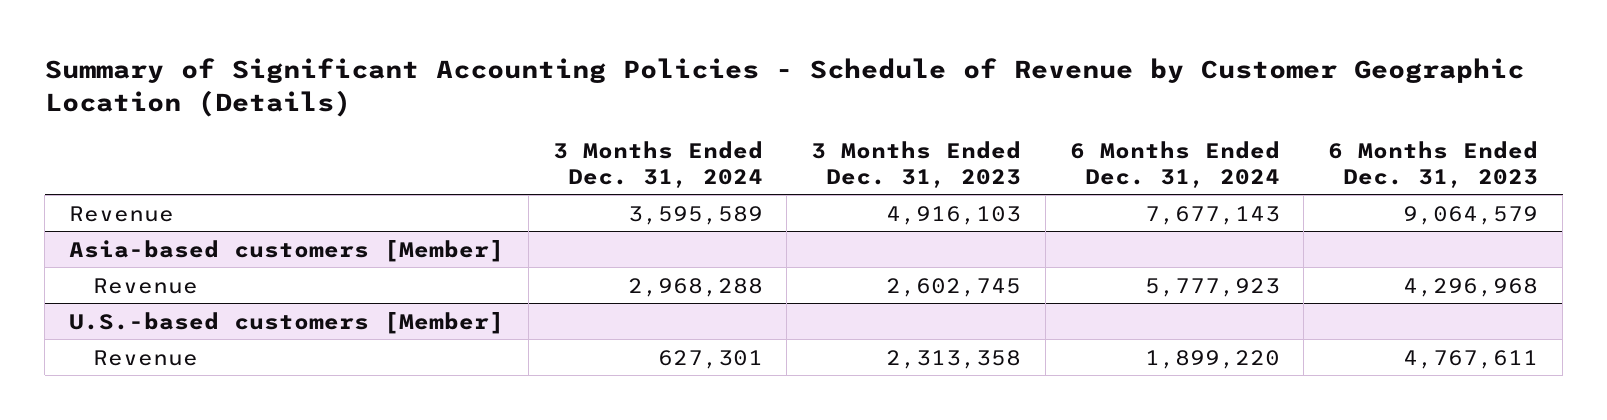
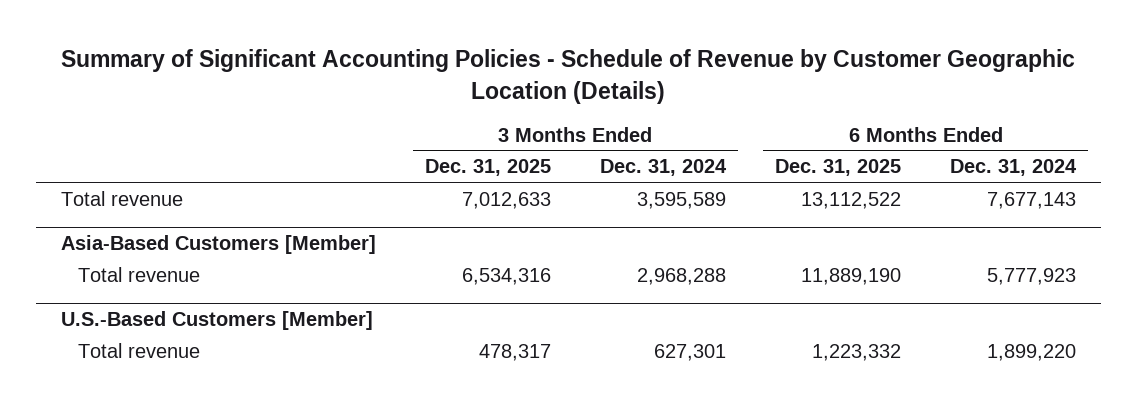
- | 3 Months Ended Dec. 31, 2024 | 3 Months Ended Dec. 31, 2023 | 6 Months Ended Dec. 31, 2024 | 6 Months Ended Dec. 31, 2023
+ | 3 Months Ended Dec. 31, 2025 | 3 Months Ended Dec. 31, 2024 | 6 Months Ended Dec. 31, 2025 | 6 Months Ended Dec. 31, 2024
- Revenue | 3,595,589 | 4,916,103 | 7,677,143 | 9,064,579
- Asia-based customers [Member]
- Revenue | 2,968,288 | 2,602,745 | 5,777,923 | 4,296,968
- U.S.-based customers [Member]
- Revenue | 627,301 | 2,313,358 | 1,899,220 | 4,767,611
+ Total revenue | 7,012,633 | 3,595,589 | 13,112,522 | 7,677,143
+ Asia-Based Customers [Member]
+ Total revenue | 6,534,316 | 2,968,288 | 11,889,190 | 5,777,923
+ U.S.-Based Customers [Member]
+ Total revenue | 478,317 | 627,301 | 1,223,332 | 1,899,220

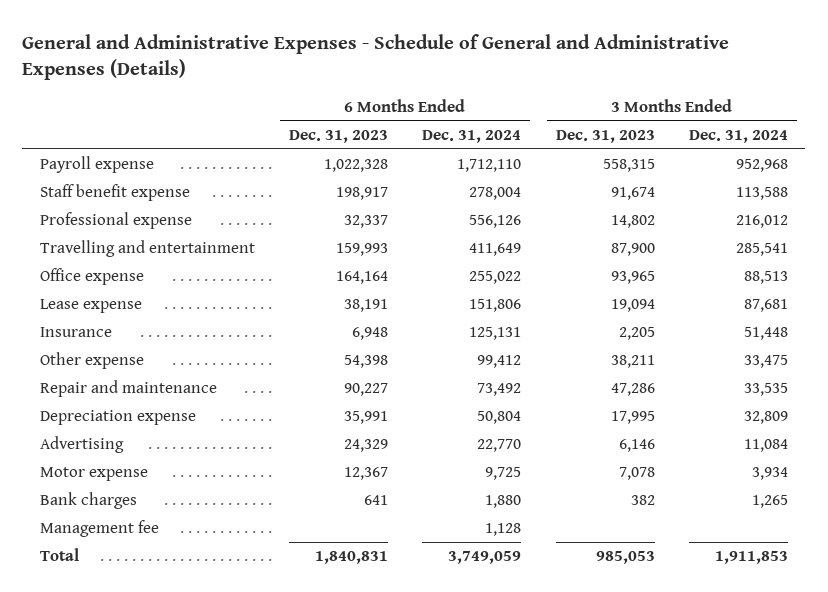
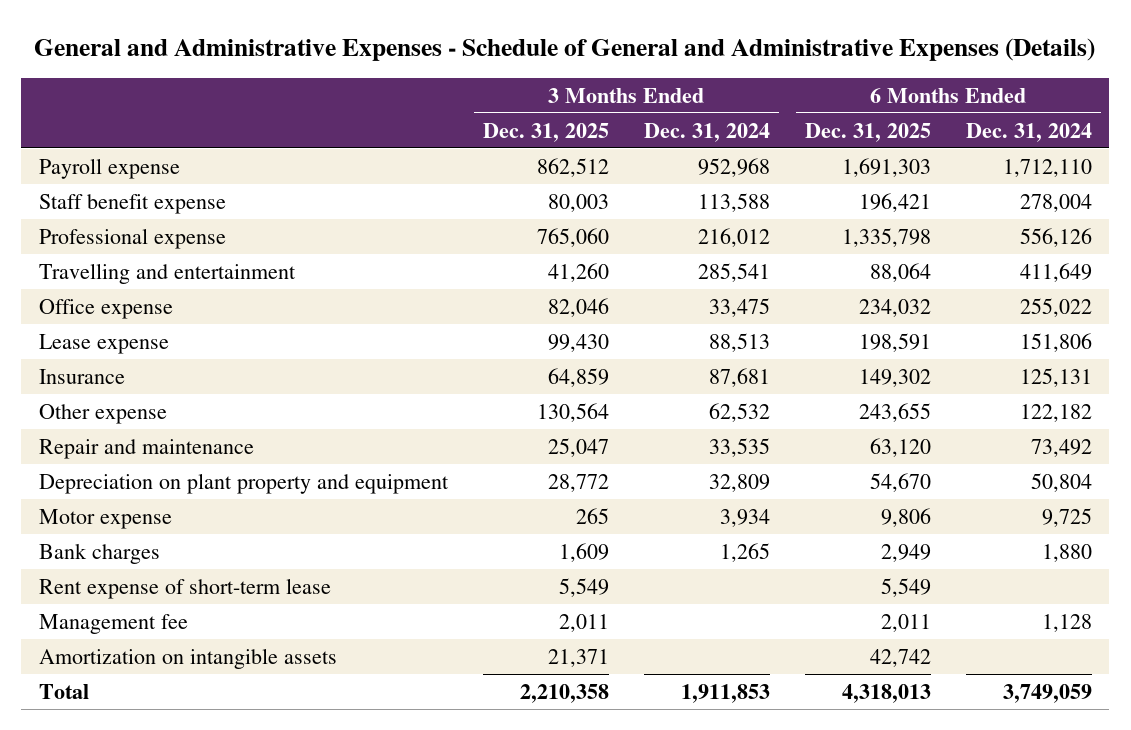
- | 6 Months Ended Dec. 31, 2023 | 6 Months Ended Dec. 31, 2024 | 3 Months Ended Dec. 31, 2023 | 3 Months Ended Dec. 31, 2024
+ | 3 Months Ended Dec. 31, 2025 | 3 Months Ended Dec. 31, 2024 | 6 Months Ended Dec. 31, 2025 | 6 Months Ended Dec. 31, 2024
- Office expense | 164,164 | 255,022 | 93,965 | 88,513
- Lease expense | 38,191 | 151,806 | 19,094 | 87,681
- Insurance | 6,948 | 125,131 | 2,205 | 51,448
- Other expense | 54,398 | 99,412 | 38,211 | 33,475
+ Office expense | 82,046 | 33,475 | 234,032 | 255,022
+ Lease expense | 99,430 | 88,513 | 198,591 | 151,806
+ Insurance | 64,859 | 87,681 | 149,302 | 125,131
+ Other expense | 130,564 | 62,532 | 243,655 | 122,182
- Depreciation expense | 35,991 | 50,804 | 17,995 | 32,809
- Advertising | 24,329 | 22,770 | 6,146 | 11,084
+ Depreciation on plant property and equipment | 28,772 | 32,809 | 54,670 | 50,804
+ Rent expense of short-term lease | 5,549 | | 5,549 |
+ Amortization on intangible assets | 21,371 | | 42,742 |

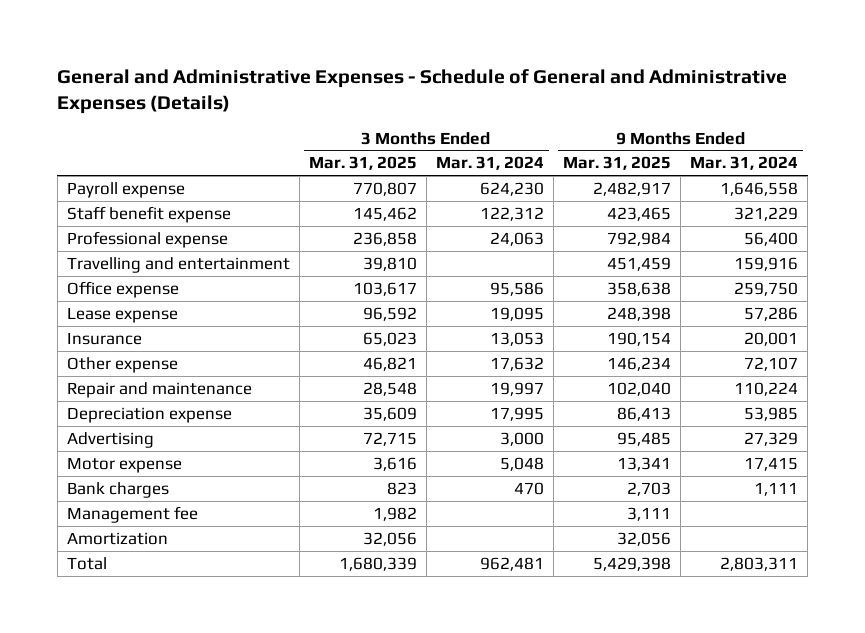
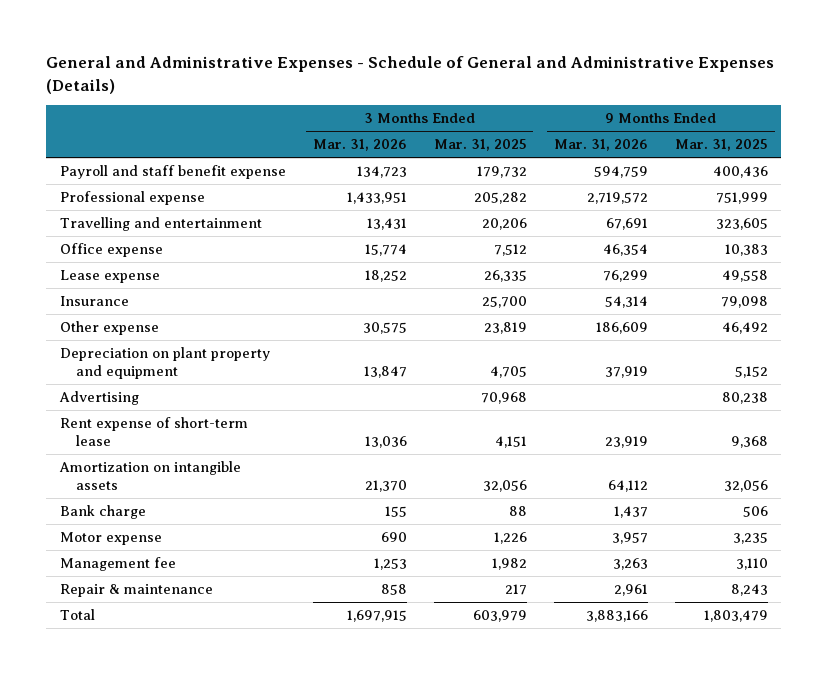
- | 3 Months Ended Mar. 31, 2025 | 3 Months Ended Mar. 31, 2024 | 9 Months Ended Mar. 31, 2025 | 9 Months Ended Mar. 31, 2024
+ | 3 Months Ended Mar. 31, 2026 | 3 Months Ended Mar. 31, 2025 | 9 Months Ended Mar. 31, 2026 | 9 Months Ended Mar. 31, 2025
- Payroll expense | 770,807 | 624,230 | 2,482,917 | 1,646,558
- Staff benefit expense | 145,462 | 122,312 | 423,465 | 321,229
- Professional expense | 236,858 | 24,063 | 792,984 | 56,400
- Travelling and entertainment | 39,810 | | 451,459 | 159,916
- Office expense | 103,617 | 95,586 | 358,638 | 259,750
- Lease expense | 96,592 | 19,095 | 248,398 | 57,286
- Insurance | 65,023 | 13,053 | 190,154 | 20,001
- Other expense | 46,821 | 17,632 | 146,234 | 72,107
- Repair and maintenance | 28,548 | 19,997 | 102,040 | 110,224
- Depreciation expense | 35,609 | 17,995 | 86,413 | 53,985
- Advertising | 72,715 | 3,000 | 95,485 | 27,329
- Motor expense | 3,616 | 5,048 | 13,341 | 17,415
- Bank charges | 823 | 470 | 2,703 | 1,111
- Management fee | 1,982 | | 3,111 |
- Amortization | 32,056 | | 32,056 |
- Total | 1,680,339 | 962,481 | 5,429,398 | 2,803,311
+ Payroll and staff benefit expense | 134,723 | 179,732 | 594,759 | 400,436
+ Professional expense | 1,433,951 | 205,282 | 2,719,572 | 751,999
+ Travelling and entertainment | 13,431 | 20,206 | 67,691 | 323,605
+ Office expense | 15,774 | 7,512 | 46,354 | 10,383
+ Lease expense | 18,252 | 26,335 | 76,299 | 49,558
+ Insurance | | 25,700 | 54,314 | 79,098
+ Other expense | 30,575 | 23,819 | 186,609 | 46,492
+ Depreciation on plant property and equipment | 13,847 | 4,705 | 37,919 | 5,152
+ Advertising | | 70,968 | | 80,238
+ Rent expense of short-term lease | 13,036 | 4,151 | 23,919 | 9,368
+ Amortization on intangible assets | 21,370 | 32,056 | 64,112 | 32,056
+ Bank charge | 155 | 88 | 1,437 | 506
+ Motor expense | 690 | 1,226 | 3,957 | 3,235
+ Management fee | 1,253 | 1,982 | 3,263 | 3,110
+ Repair & maintenance | 858 | 217 | 2,961 | 8,243
+ Total | 1,697,915 | 603,979 | 3,883,166 | 1,803,479

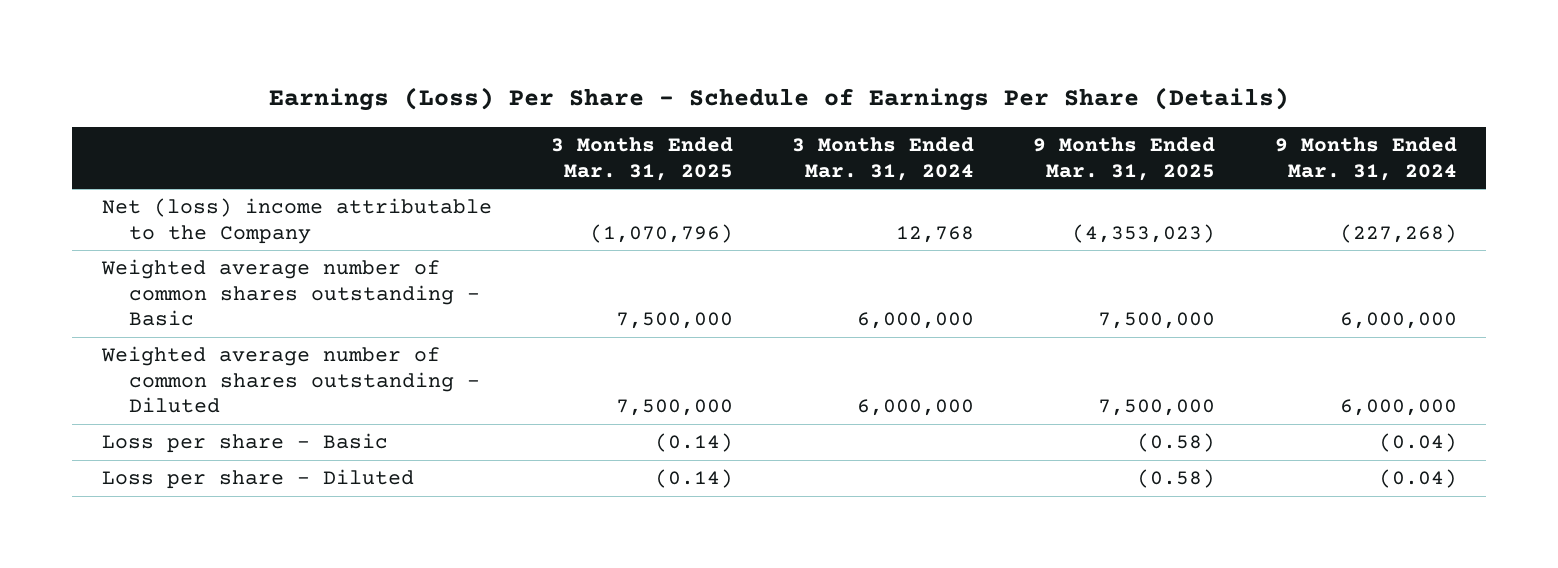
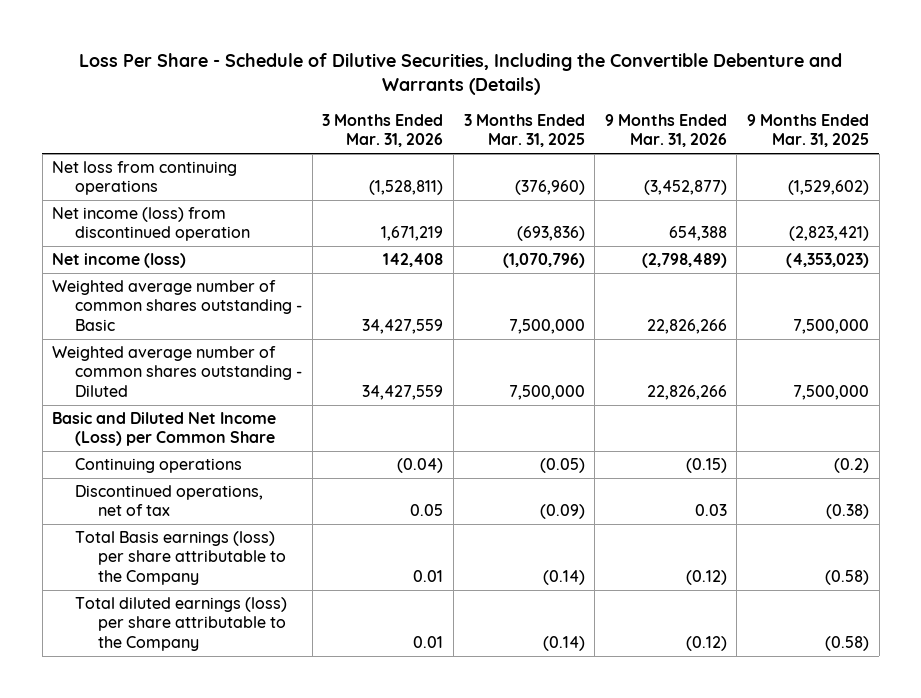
- Earnings (Loss) Per Share - Schedule of Earnings Per Share (Details)
+ Loss Per Share - Schedule of Dilutive Securities, Including the Convertible Debenture and Warrants (Details)
- | 3 Months Ended Mar. 31, 2025 | 3 Months Ended Mar. 31, 2024 | 9 Months Ended Mar. 31, 2025 | 9 Months Ended Mar. 31, 2024
+ | 3 Months Ended Mar. 31, 2026 | 3 Months Ended Mar. 31, 2025 | 9 Months Ended Mar. 31, 2026 | 9 Months Ended Mar. 31, 2025
- Net (loss) income attributable to the Company | (1,070,796) | 12,768 | (4,353,023) | (227,268)
+ Net loss from continuing operations | (1,528,811) | (376,960) | (3,452,877) | (1,529,602)
+ Net income (loss) from discontinued operation | 1,671,219 | (693,836) | 654,388 | (2,823,421)
+ Net income (loss) | 142,408 | (1,070,796) | (2,798,489) | (4,353,023)
- Loss per share - Basic | (0.14) | | (0.58) | (0.04)
- Loss per share - Diluted | (0.14) | | (0.58) | (0.04)
+ Basic and Diluted Net Income (Loss) per Common Share
+ Continuing operations | (0.04) | (0.05) | (0.15) | (0.2)
+ Discontinued operations, net of tax | 0.05 | (0.09) | 0.03 | (0.38)
+ Total Basis earnings (loss) per share attributable to the Company | 0.01 | (0.14) | (0.12) | (0.58)
+ Total diluted earnings (loss) per share attributable to the Company | 0.01 | (0.14) | (0.12) | (0.58)

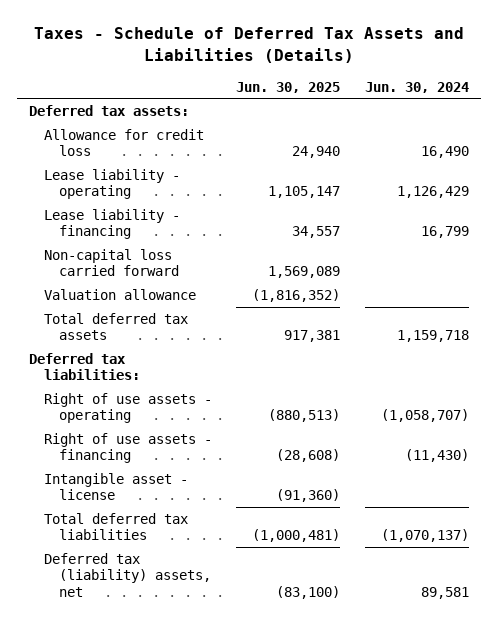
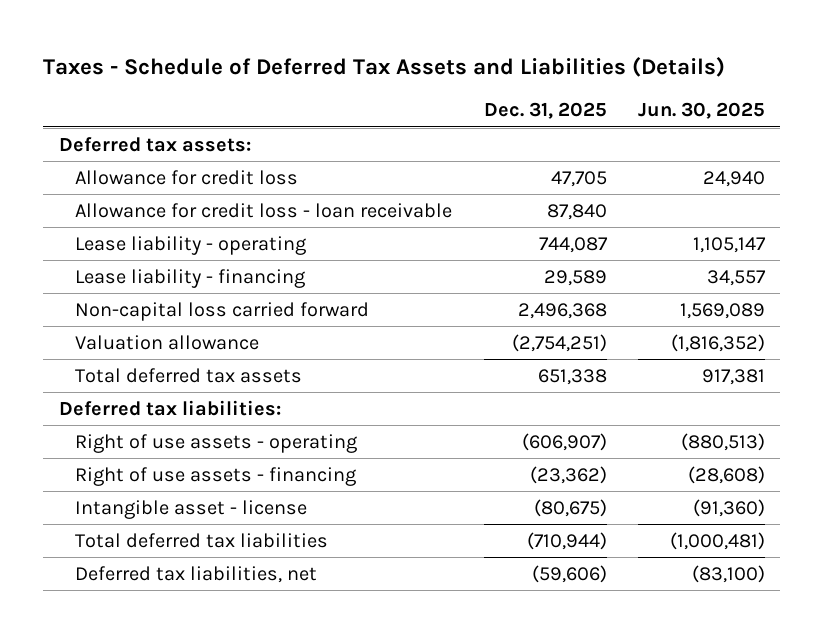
- | Jun. 30, 2025 | Jun. 30, 2024
+ | Dec. 31, 2025 | Jun. 30, 2025
+ Allowance for credit loss - loan receivable | 87,840 |
- Deferred tax (liability) assets, net | (83,100) | 89,581
+ Deferred tax liabilities, net | (59,606) | (83,100)

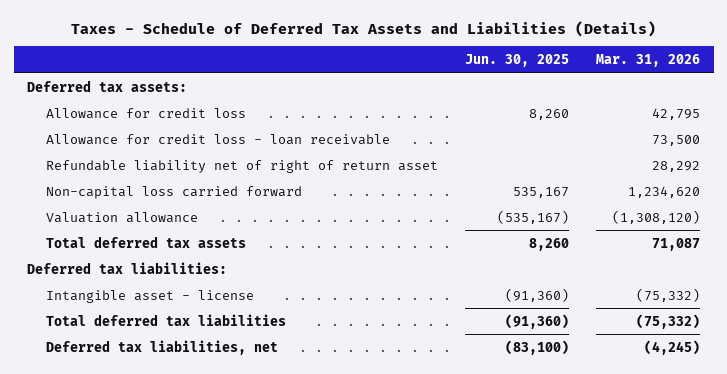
- | Dec. 31, 2025 | Jun. 30, 2025
+ | Jun. 30, 2025 | Mar. 31, 2026
- Allowance for credit loss | 47,705 | 24,940
+ Allowance for credit loss | 8,260 | 42,795
- Lease liability - operating | 744,087 | 1,105,147
- Lease liability - financing | 29,589 | 34,557
- Non-capital loss carried forward | 2,496,368 | 1,569,089
- Valuation allowance | (2,754,251) | (1,816,352)
- Total deferred tax assets | 651,338 | 917,381
+ Refundable liability net of right of return asset | | 28,292
+ Non-capital loss carried forward | 535,167 | 1,234,620
+ Valuation allowance | (535,167) | (1,308,120)
+ Total deferred tax assets | 8,260 | 71,087
- Right of use assets - operating | (606,907) | (880,513)
- Right of use assets - financing | (23,362) | (28,608)
- Total deferred tax liabilities | (710,944) | (1,000,481)
+ Total deferred tax liabilities | (91,360) | (75,332)

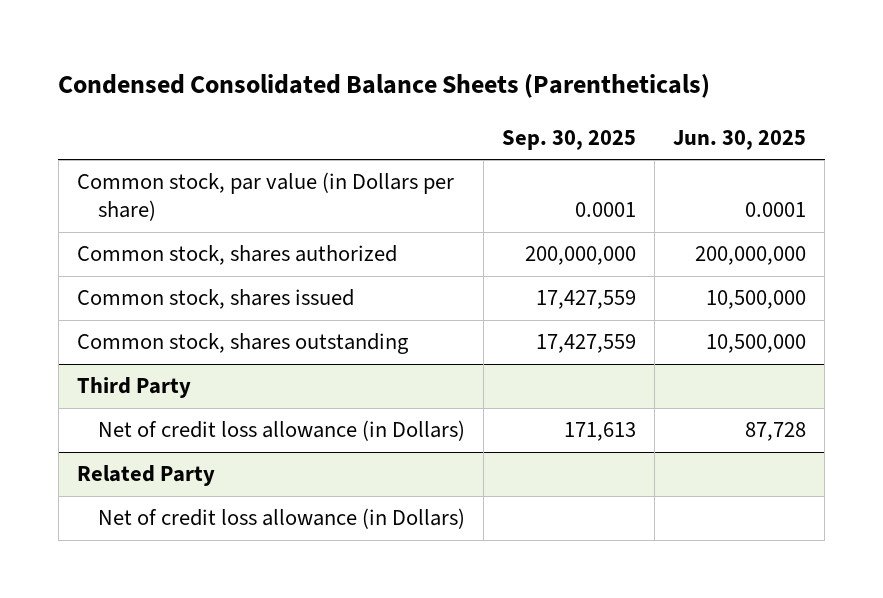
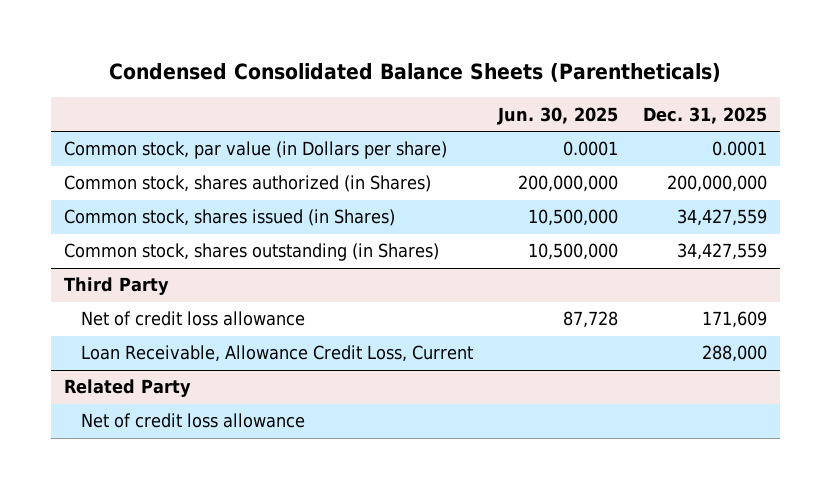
- | Sep. 30, 2025 | Jun. 30, 2025
+ | Jun. 30, 2025 | Dec. 31, 2025
- Common stock, shares authorized | 200,000,000 | 200,000,000
- Common stock, shares issued | 17,427,559 | 10,500,000
- Common stock, shares outstanding | 17,427,559 | 10,500,000
+ Common stock, shares authorized (in Shares) | 200,000,000 | 200,000,000
+ Common stock, shares issued (in Shares) | 10,500,000 | 34,427,559
+ Common stock, shares outstanding (in Shares) | 10,500,000 | 34,427,559
@ Third Party
- Net of credit loss allowance (in Dollars) | 171,613 | 87,728
+ Net of credit loss allowance | 87,728 | 171,609
+ Loan Receivable, Allowance Credit Loss, Current | | 288,000
@ Related Party
- Net of credit loss allowance (in Dollars)
+ Net of credit loss allowance

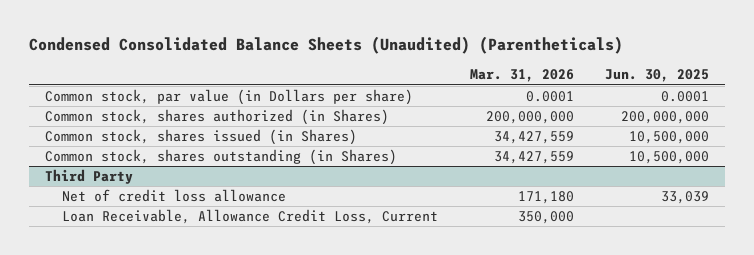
- Condensed Consolidated Balance Sheets (Parentheticals)
+ Condensed Consolidated Balance Sheets (Unaudited) (Parentheticals)
- | Jun. 30, 2025 | Dec. 31, 2025
+ | Mar. 31, 2026 | Jun. 30, 2025
@ Third Party
- Net of credit loss allowance | 87,728 | 171,609
+ Net of credit loss allowance | 171,180 | 33,039
- Related Party
- Net of credit loss allowance

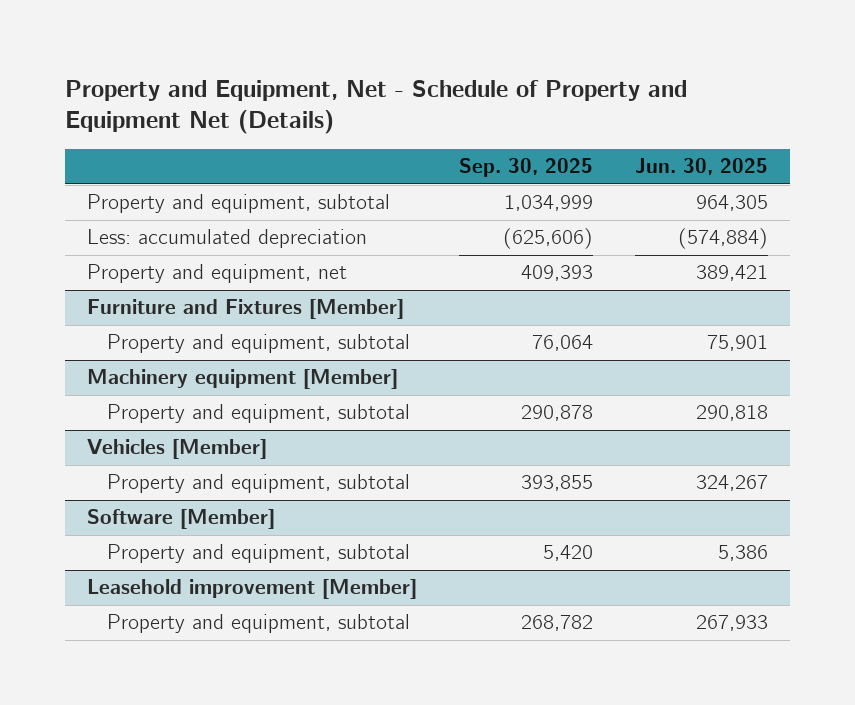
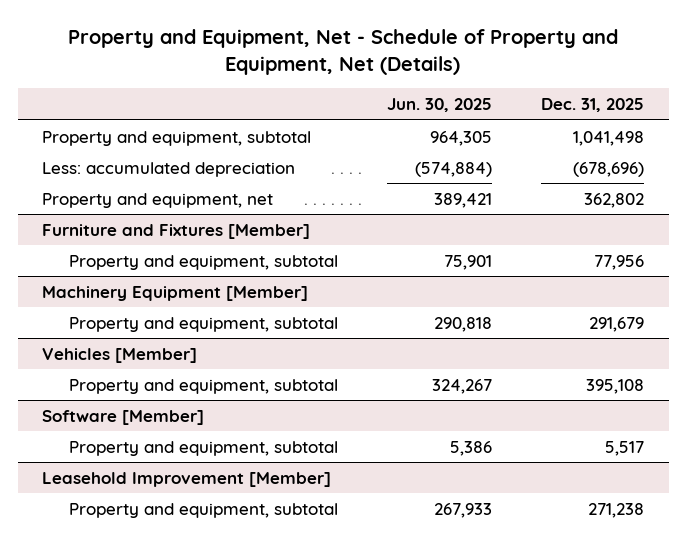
- Property and Equipment, Net - Schedule of Property and Equipment Net (Details)
+ Property and Equipment, Net - Schedule of Property and Equipment, Net (Details)
- | Sep. 30, 2025 | Jun. 30, 2025
+ | Jun. 30, 2025 | Dec. 31, 2025
- Machinery equipment [Member]
+ Machinery Equipment [Member]
- Leasehold improvement [Member]
+ Leasehold Improvement [Member]

